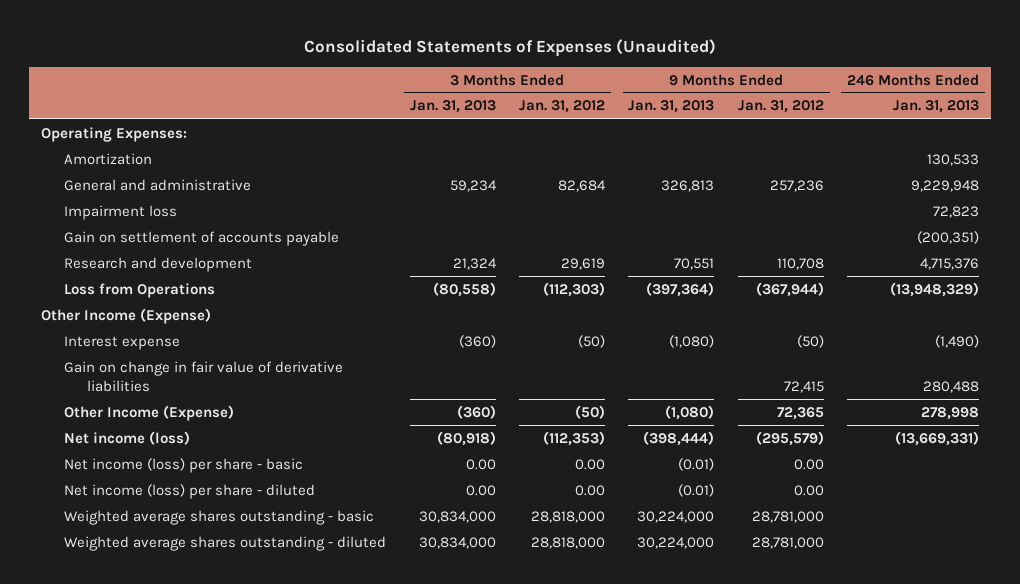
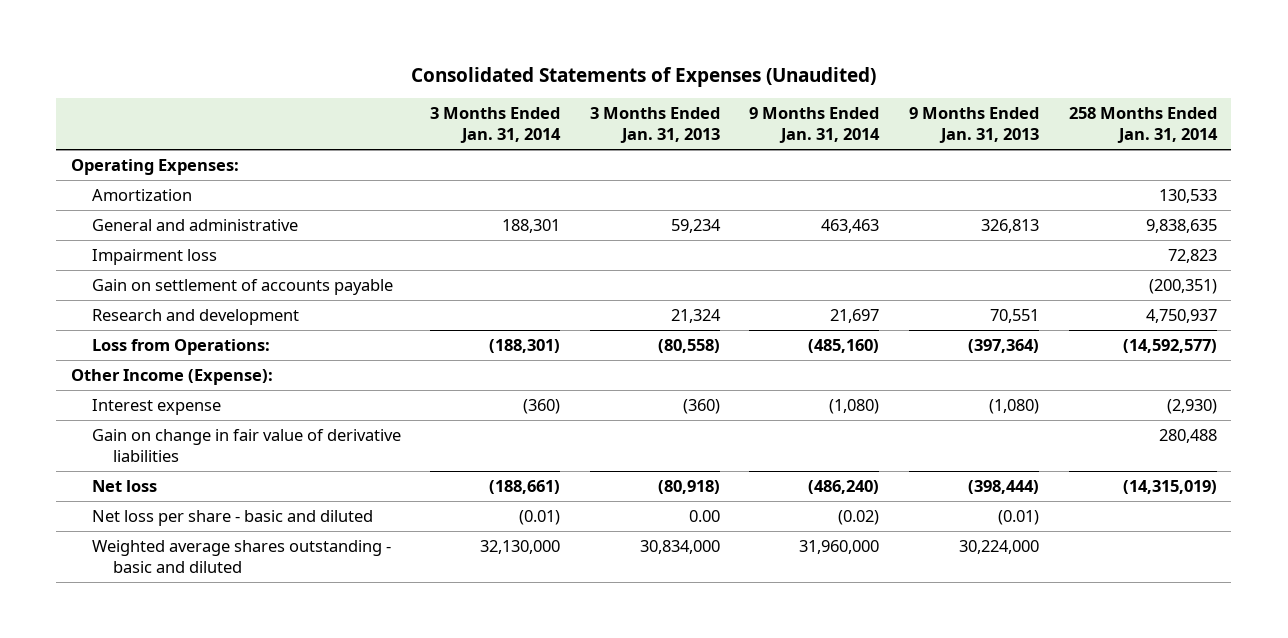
- | 3 Months Ended Jan. 31, 2013 | 3 Months Ended Jan. 31, 2012 | 9 Months Ended Jan. 31, 2013 | 9 Months Ended Jan. 31, 2012 | 246 Months Ended Jan. 31, 2013
+ | 3 Months Ended Jan. 31, 2014 | 3 Months Ended Jan. 31, 2013 | 9 Months Ended Jan. 31, 2014 | 9 Months Ended Jan. 31, 2013 | 258 Months Ended Jan. 31, 2014
- Loss from Operations | (80,558) | (112,303) | (397,364) | (367,944) | (13,948,329)
- Other Income (Expense)
+ Loss from Operations: | (188,301) | (80,558) | (485,160) | (397,364) | (14,592,577)
+ Other Income (Expense):
- Other Income (Expense) | (360) | (50) | (1,080) | 72,365 | 278,998
- Net income (loss) | (80,918) | (112,353) | (398,444) | (295,579) | (13,669,331)
- Net income (loss) per share - basic | 0.00 | 0.00 | (0.01) | 0.00 |
- Net income (loss) per share - diluted | 0.00 | 0.00 | (0.01) | 0.00 |
- Weighted average shares outstanding - basic | 30,834,000 | 28,818,000 | 30,224,000 | 28,781,000 |
- Weighted average shares outstanding - diluted | 30,834,000 | 28,818,000 | 30,224,000 | 28,781,000 |
+ Net loss | (188,661) | (80,918) | (486,240) | (398,444) | (14,315,019)
+ Net loss per share - basic and diluted | (0.01) | 0.00 | (0.02) | (0.01) |
+ Weighted average shares outstanding - basic and diluted | 32,130,000 | 30,834,000 | 31,960,000 | 30,224,000 |

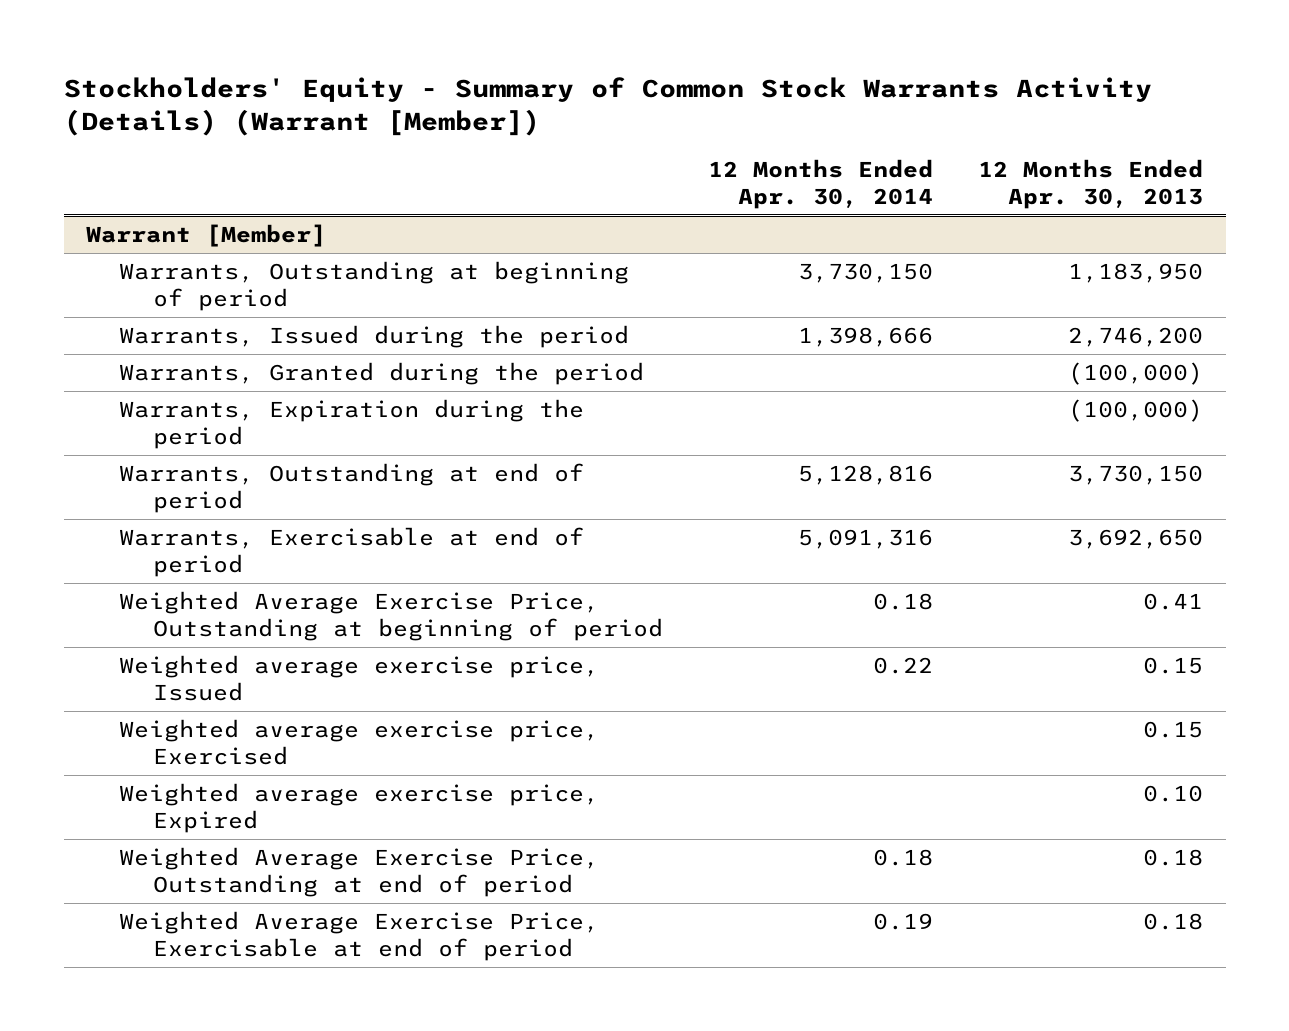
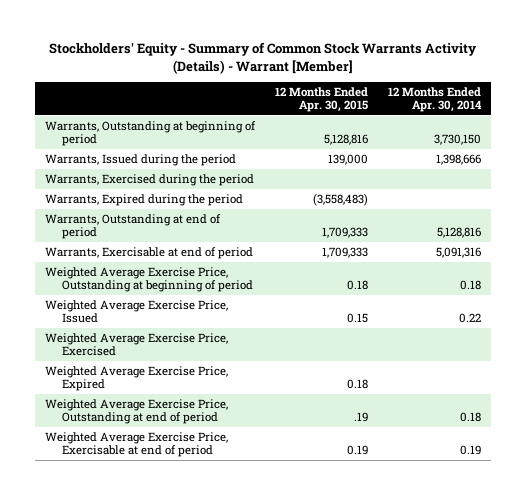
- Stockholders' Equity - Summary of Common Stock Warrants Activity (Details) (Warrant [Member])
+ Stockholders' Equity - Summary of Common Stock Warrants Activity (Details) - Warrant [Member]
- | 12 Months Ended Apr. 30, 2014 | 12 Months Ended Apr. 30, 2013
+ | 12 Months Ended Apr. 30, 2015 | 12 Months Ended Apr. 30, 2014
- Warrant [Member]
- Warrants, Granted during the period | | (100,000)
- Warrants, Expiration during the period | | (100,000)
+ Warrants, Exercised during the period
+ Warrants, Expired during the period | (3,558,483) |
- Weighted average exercise price, Issued | 0.22 | 0.15
- Weighted average exercise price, Exercised | | 0.15
- Weighted average exercise price, Expired | | 0.10
+ Weighted Average Exercise Price, Issued | 0.15 | 0.22
+ Weighted Average Exercise Price, Exercised
+ Weighted Average Exercise Price, Expired | 0.18 |

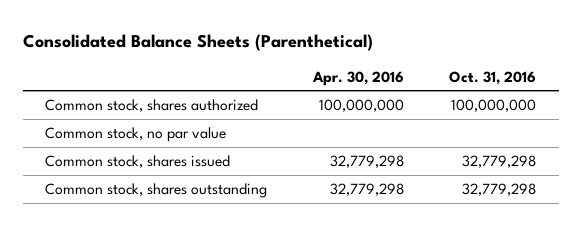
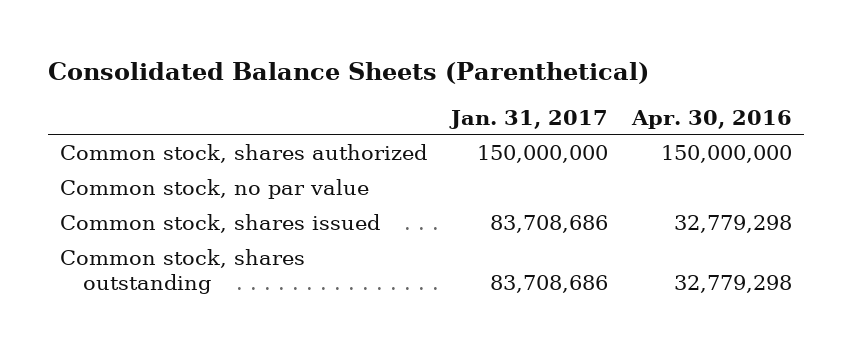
- | Apr. 30, 2016 | Oct. 31, 2016
+ | Jan. 31, 2017 | Apr. 30, 2016
- Common stock, shares authorized | 100,000,000 | 100,000,000
+ Common stock, shares authorized | 150,000,000 | 150,000,000

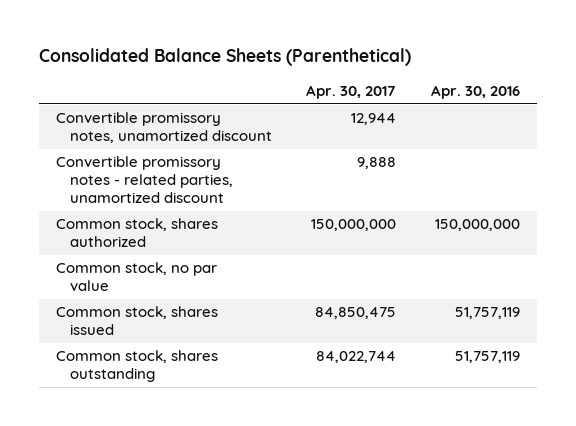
- | Jan. 31, 2017 | Apr. 30, 2016
+ | Apr. 30, 2017 | Apr. 30, 2016
+ Convertible promissory notes, unamortized discount | 12,944 |
+ Convertible promissory notes - related parties, unamortized discount | 9,888 |
- Common stock, shares issued | 83,708,686 | 32,779,298
- Common stock, shares outstanding | 83,708,686 | 32,779,298
+ Common stock, shares issued | 84,850,475 | 51,757,119
+ Common stock, shares outstanding | 84,022,744 | 51,757,119

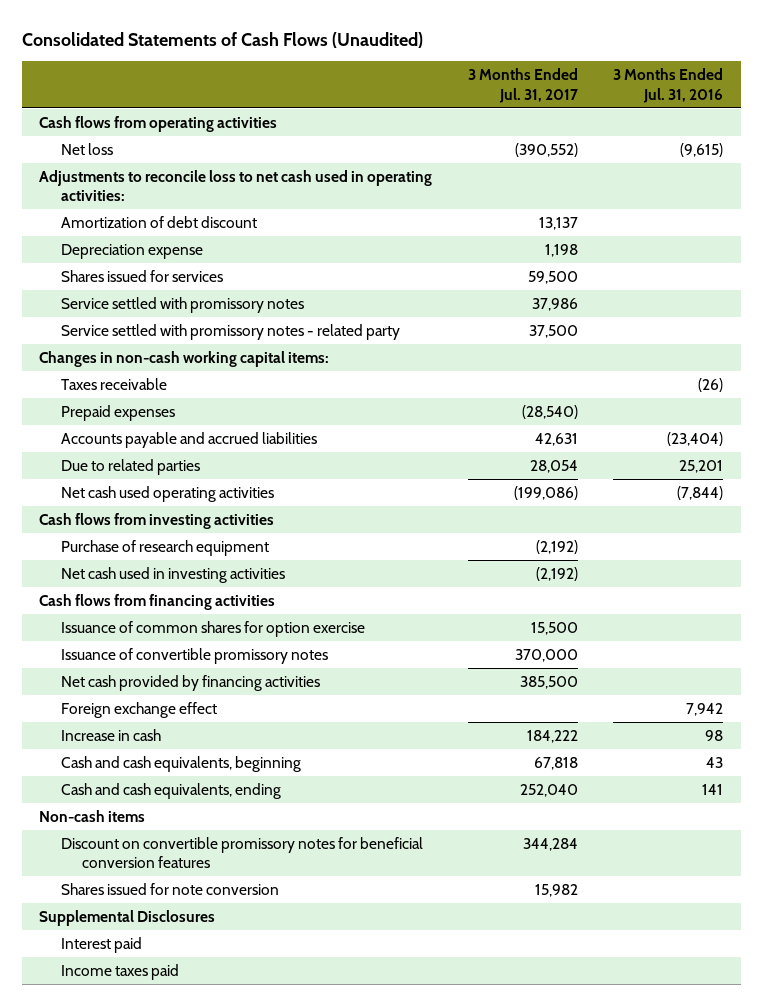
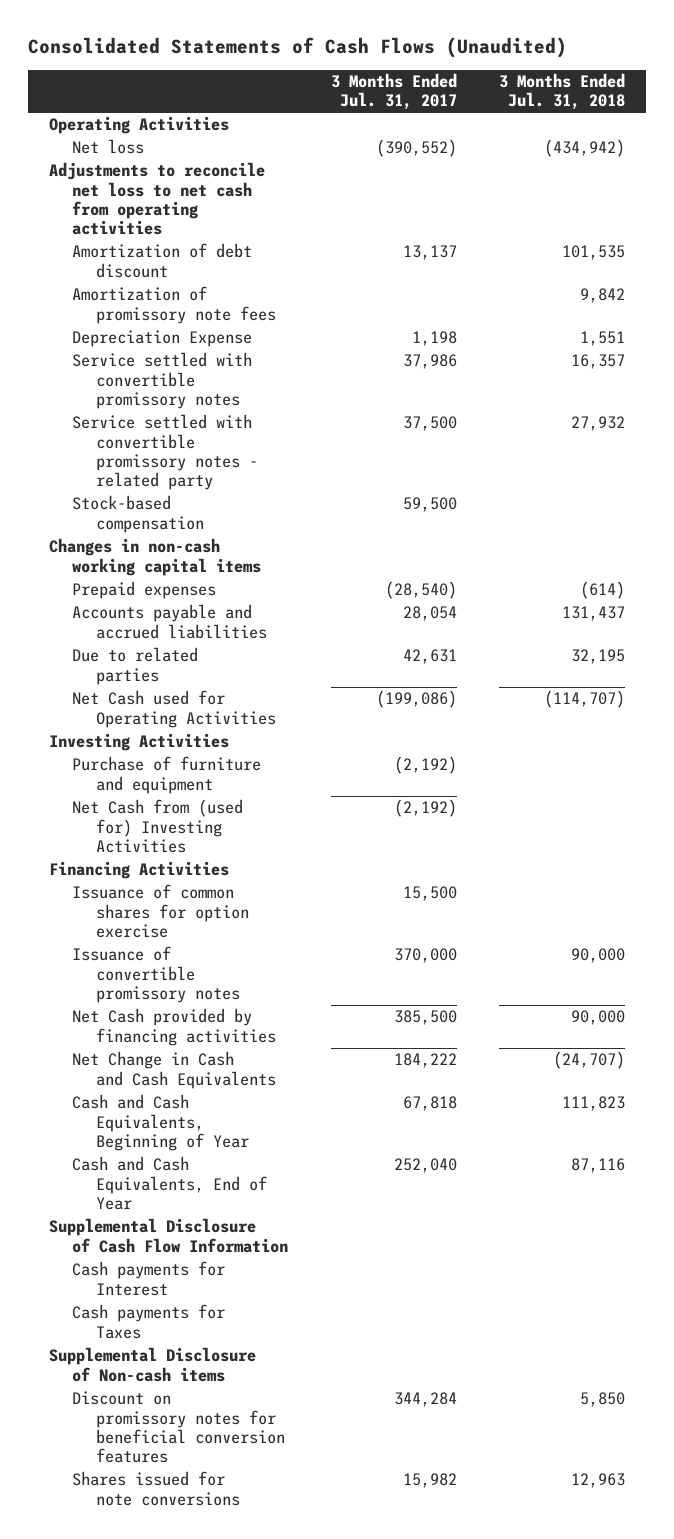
- | 3 Months Ended Jul. 31, 2017 | 3 Months Ended Jul. 31, 2016
+ | 3 Months Ended Jul. 31, 2017 | 3 Months Ended Jul. 31, 2018
- Cash flows from operating activities
+ Operating Activities
- Adjustments to reconcile loss to net cash used in operating activities:
+ Adjustments to reconcile net loss to net cash from operating activities
- Depreciation expense | 1,198 |
- Shares issued for services | 59,500 |
- Service settled with promissory notes | 37,986 |
- Service settled with promissory notes - related party | 37,500 |
- Changes in non-cash working capital items:
- Taxes receivable | | (26)
+ Amortization of promissory note fees | | 9,842
+ Depreciation Expense | 1,198 | 1,551
+ Service settled with convertible promissory notes | 37,986 | 16,357
+ Service settled with convertible promissory notes - related party | 37,500 | 27,932
+ Stock-based compensation | 59,500 |
+ Changes in non-cash working capital items
- Accounts payable and accrued liabilities | 42,631 | (23,404)
- Due to related parties | 28,054 | 25,201
- Net cash used operating activities | (199,086) | (7,844)
- Cash flows from investing activities
- Purchase of research equipment | (2,192) |
- Net cash used in investing activities | (2,192) |
- Cash flows from financing activities
+ Accounts payable and accrued liabilities | 28,054 | 131,437
+ Due to related parties | 42,631 | 32,195
+ Net Cash used for Operating Activities | (199,086) | (114,707)
+ Investing Activities
+ Purchase of furniture and equipment | (2,192) |
+ Net Cash from (used for) Investing Activities | (2,192) |
+ Financing Activities
- Net cash provided by financing activities | 385,500 |
- Foreign exchange effect | | 7,942
- Increase in cash | 184,222 | 98
- Cash and cash equivalents, beginning | 67,818 | 43
- Cash and cash equivalents, ending | 252,040 | 141
- Non-cash items
- Discount on convertible promissory notes for beneficial conversion features | 344,284 |
- Shares issued for note conversion | 15,982 |
- Supplemental Disclosures
- Interest paid
- Income taxes paid
+ Net Cash provided by financing activities | 385,500 | 90,000
+ Net Change in Cash and Cash Equivalents | 184,222 | (24,707)
+ Cash and Cash Equivalents, Beginning of Year | 67,818 | 111,823
+ Cash and Cash Equivalents, End of Year | 252,040 | 87,116
+ Supplemental Disclosure of Cash Flow Information
+ Cash payments for Interest
+ Cash payments for Taxes
+ Supplemental Disclosure of Non-cash items
+ Discount on promissory notes for beneficial conversion features | 344,284 | 5,850
+ Shares issued for note conversions | 15,982 | 12,963

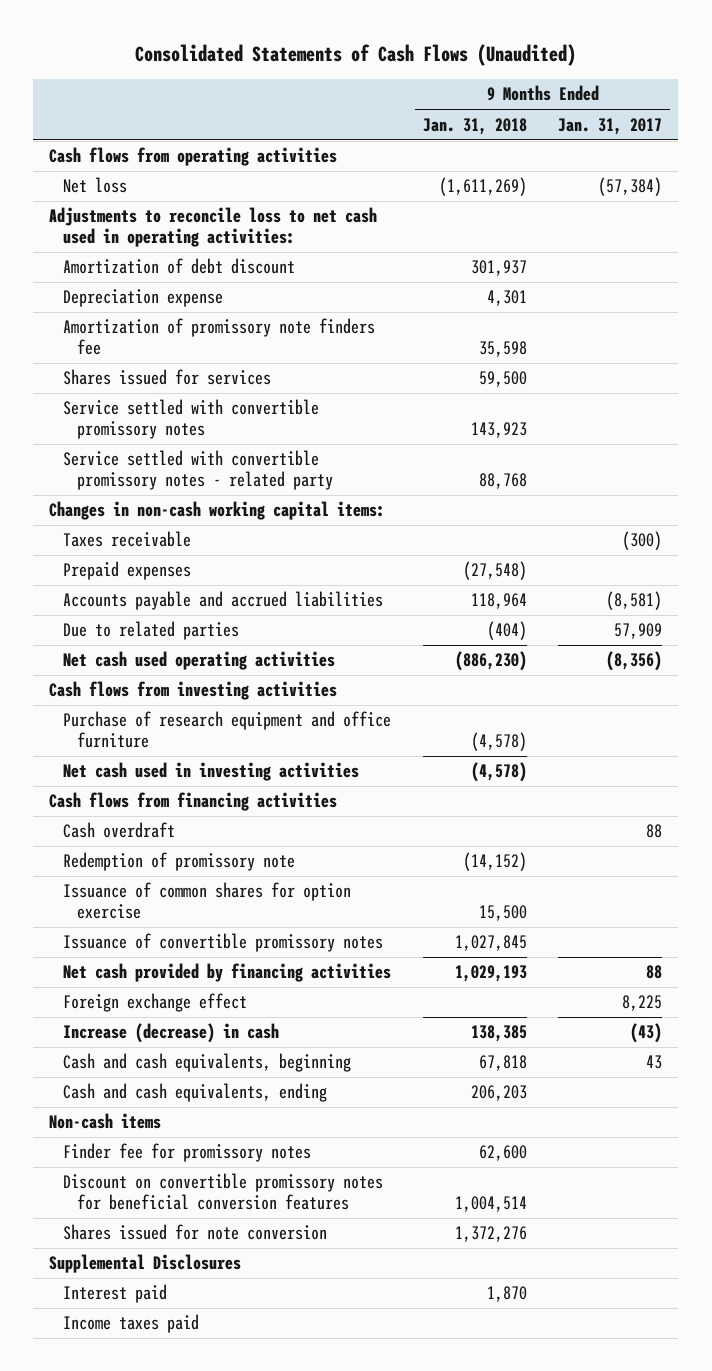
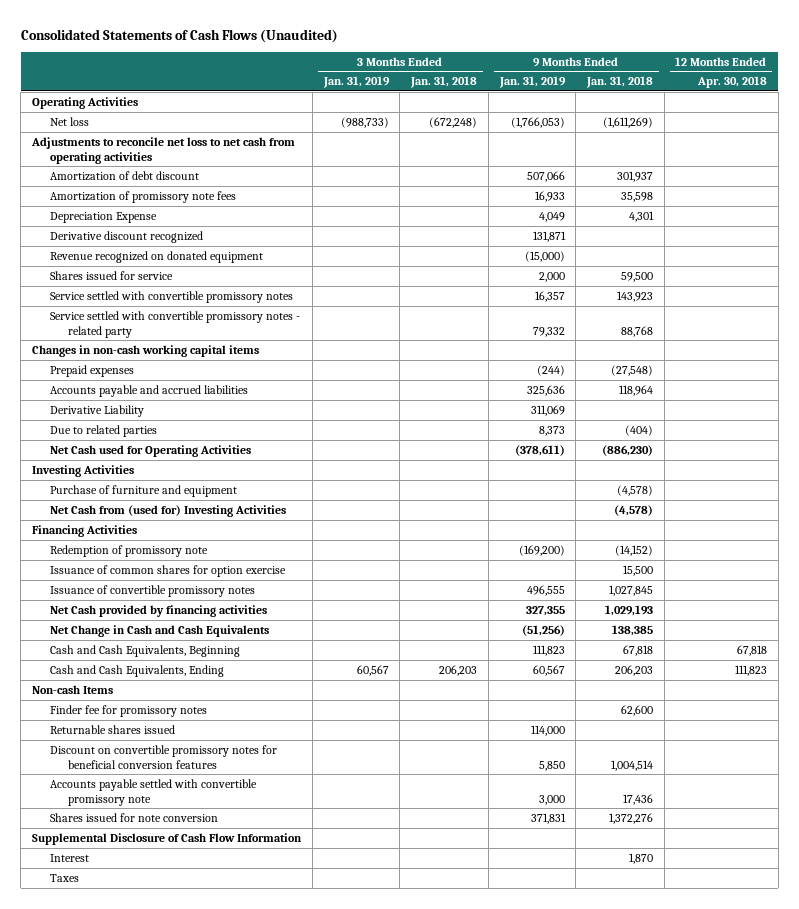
- | 9 Months Ended Jan. 31, 2018 | 9 Months Ended Jan. 31, 2017
+ | 3 Months Ended Jan. 31, 2019 | 3 Months Ended Jan. 31, 2018 | 9 Months Ended Jan. 31, 2019 | 9 Months Ended Jan. 31, 2018 | 12 Months Ended Apr. 30, 2018
- Cash flows from operating activities
+ Operating Activities
- Adjustments to reconcile loss to net cash used in operating activities:
+ Adjustments to reconcile net loss to net cash from operating activities
- Depreciation expense | 4,301 |
- Amortization of promissory note finders fee | 35,598 |
- Shares issued for services | 59,500 |
+ Amortization of promissory note fees | | | 16,933 | 35,598 |
+ Depreciation Expense | | | 4,049 | 4,301 |
+ Derivative discount recognized | | | 131,871 | |
+ Revenue recognized on donated equipment | | | (15,000) | |
+ Shares issued for service | | | 2,000 | 59,500 |
- Changes in non-cash working capital items:
- Taxes receivable | | (300)
+ Changes in non-cash working capital items
+ Derivative Liability | | | 311,069 | |
- Net cash used operating activities | (886,230) | (8,356)
- Cash flows from investing activities
- Purchase of research equipment and office furniture | (4,578) |
- Net cash used in investing activities | (4,578) |
- Cash flows from financing activities
- Cash overdraft | | 88
+ Net Cash used for Operating Activities | | | (378,611) | (886,230) |
+ Investing Activities
+ Purchase of furniture and equipment | | | | (4,578) |
+ Net Cash from (used for) Investing Activities | | | | (4,578) |
+ Financing Activities
- Net cash provided by financing activities | 1,029,193 | 88
- Foreign exchange effect | | 8,225
- Increase (decrease) in cash | 138,385 | (43)
- Cash and cash equivalents, beginning | 67,818 | 43
- Cash and cash equivalents, ending | 206,203 |
- Non-cash items
+ Net Cash provided by financing activities | | | 327,355 | 1,029,193 |
+ Net Change in Cash and Cash Equivalents | | | (51,256) | 138,385 |
+ Cash and Cash Equivalents, Beginning | | | 111,823 | 67,818 | 67,818
+ Cash and Cash Equivalents, Ending | 60,567 | 206,203 | 60,567 | 206,203 | 111,823
+ Non-cash Items
+ Returnable shares issued | | | 114,000 | |
+ Accounts payable settled with convertible promissory note | | | 3,000 | 17,436 |
- Supplemental Disclosures
- Interest paid | 1,870 |
- Income taxes paid
+ Supplemental Disclosure of Cash Flow Information
+ Interest | | | | 1,870 |
+ Taxes

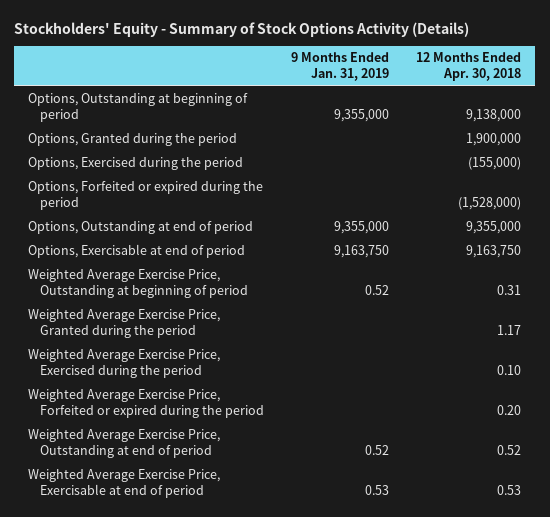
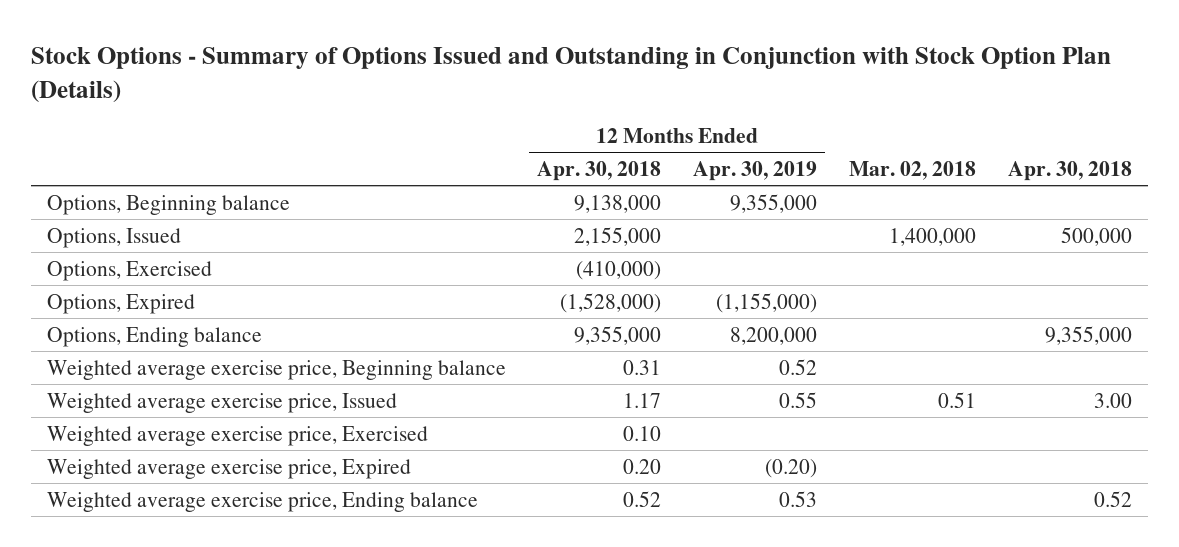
- Stockholders' Equity - Summary of Stock Options Activity (Details)
+ Stock Options - Summary of Options Issued and Outstanding in Conjunction with Stock Option Plan (Details)
- | 9 Months Ended Jan. 31, 2019 | 12 Months Ended Apr. 30, 2018
+ | 12 Months Ended Apr. 30, 2018 | 12 Months Ended Apr. 30, 2019 | Mar. 02, 2018 | Apr. 30, 2018
- Options, Outstanding at beginning of period | 9,355,000 | 9,138,000
- Options, Granted during the period | | 1,900,000
- Options, Exercised during the period | | (155,000)
- Options, Forfeited or expired during the period | | (1,528,000)
- Options, Outstanding at end of period | 9,355,000 | 9,355,000
- Options, Exercisable at end of period | 9,163,750 | 9,163,750
- Weighted Average Exercise Price, Outstanding at beginning of period | 0.52 | 0.31
- Weighted Average Exercise Price, Granted during the period | | 1.17
- Weighted Average Exercise Price, Exercised during the period | | 0.10
- Weighted Average Exercise Price, Forfeited or expired during the period | | 0.20
- Weighted Average Exercise Price, Outstanding at end of period | 0.52 | 0.52
- Weighted Average Exercise Price, Exercisable at end of period | 0.53 | 0.53
+ Options, Beginning balance | 9,138,000 | 9,355,000 | |
+ Options, Issued | 2,155,000 | | 1,400,000 | 500,000
+ Options, Exercised | (410,000) | | |
+ Options, Expired | (1,528,000) | (1,155,000) | |
+ Options, Ending balance | 9,355,000 | 8,200,000 | | 9,355,000
+ Weighted average exercise price, Beginning balance | 0.31 | 0.52 | |
+ Weighted average exercise price, Issued | 1.17 | 0.55 | 0.51 | 3.00
+ Weighted average exercise price, Exercised | 0.10 | | |
+ Weighted average exercise price, Expired | 0.20 | (0.20) | |
+ Weighted average exercise price, Ending balance | 0.52 | 0.53 | | 0.52

